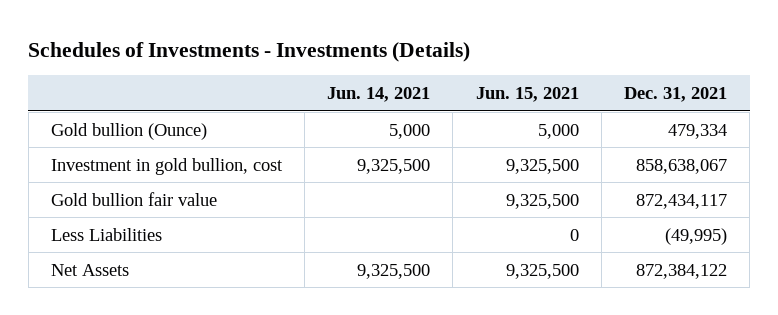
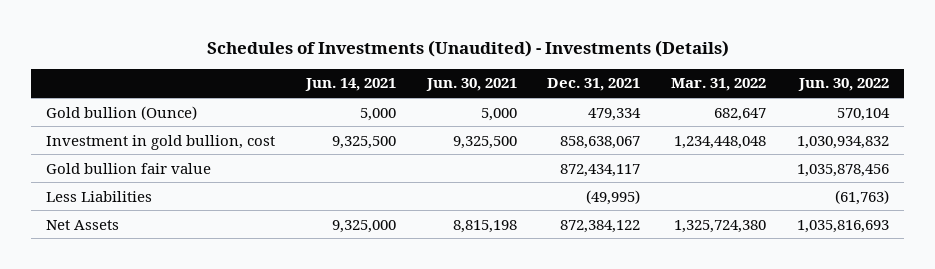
- Schedules of Investments - Investments (Details)
+ Schedules of Investments (Unaudited) - Investments (Details)
- | Jun. 14, 2021 | Jun. 15, 2021 | Dec. 31, 2021
+ | Jun. 14, 2021 | Jun. 30, 2021 | Dec. 31, 2021 | Mar. 31, 2022 | Jun. 30, 2022
- Net Assets | 9,325,500 | 9,325,500 | 872,384,122
+ Net Assets | 9,325,000 | 8,815,198 | 872,384,122 | 1,325,724,380 | 1,035,816,693

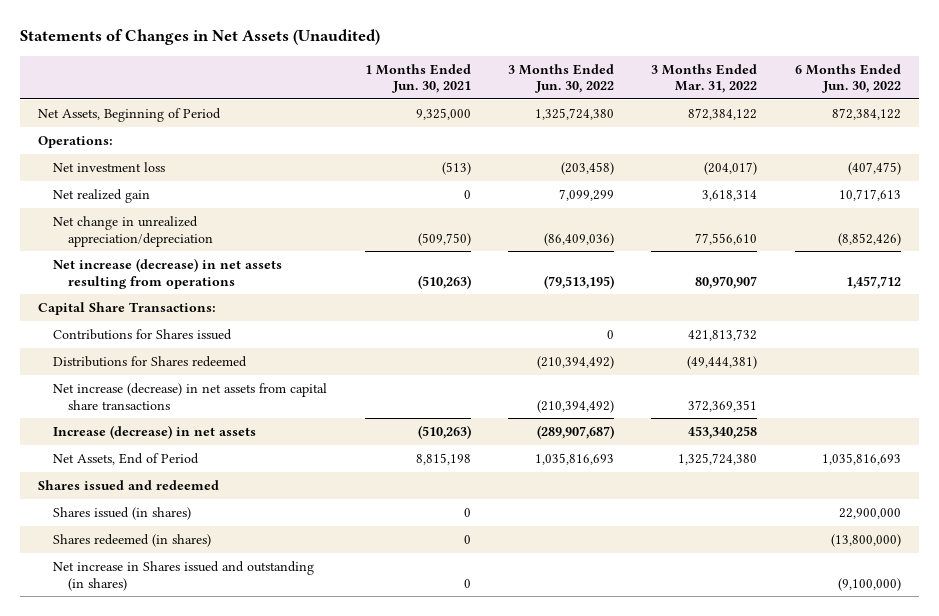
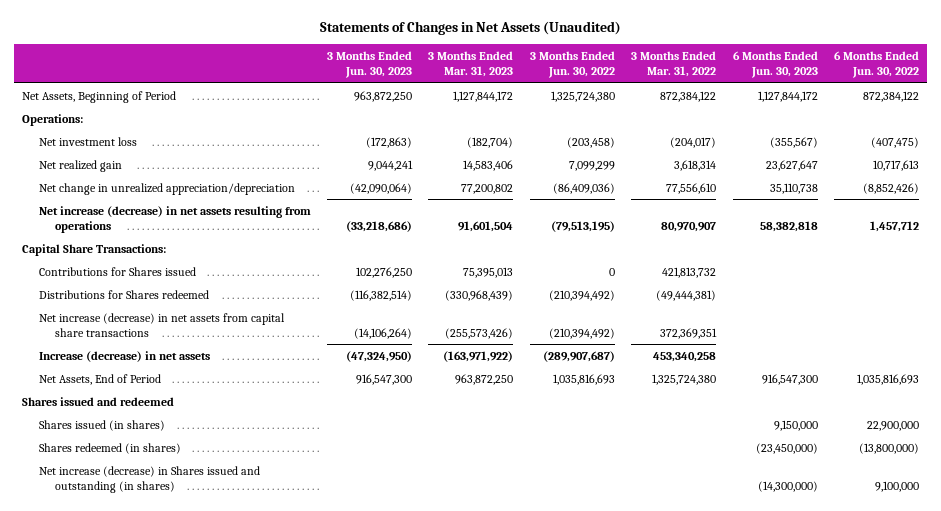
- | 1 Months Ended Jun. 30, 2021 | 3 Months Ended Jun. 30, 2022 | 3 Months Ended Mar. 31, 2022 | 6 Months Ended Jun. 30, 2022
+ | 3 Months Ended Jun. 30, 2023 | 3 Months Ended Mar. 31, 2023 | 3 Months Ended Jun. 30, 2022 | 3 Months Ended Mar. 31, 2022 | 6 Months Ended Jun. 30, 2023 | 6 Months Ended Jun. 30, 2022
- Net increase in Shares issued and outstanding (in shares) | 0 | | | (9,100,000)
+ Net increase (decrease) in Shares issued and outstanding (in shares) | | | | | (14,300,000) | 9,100,000

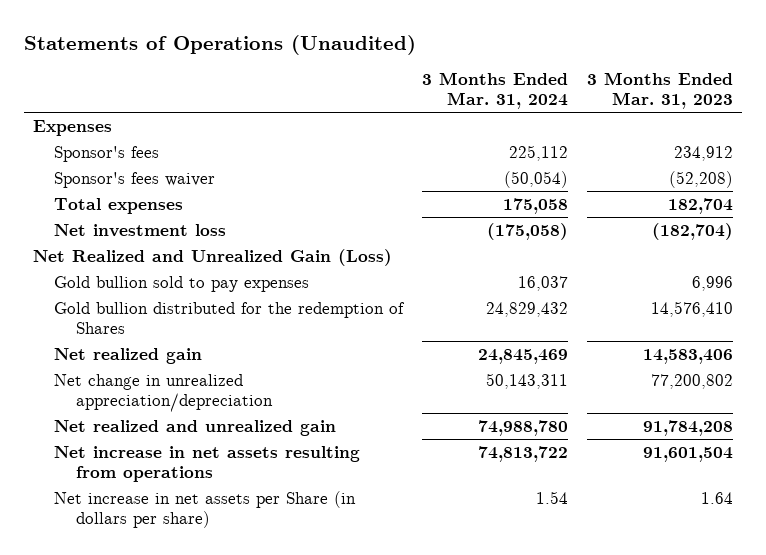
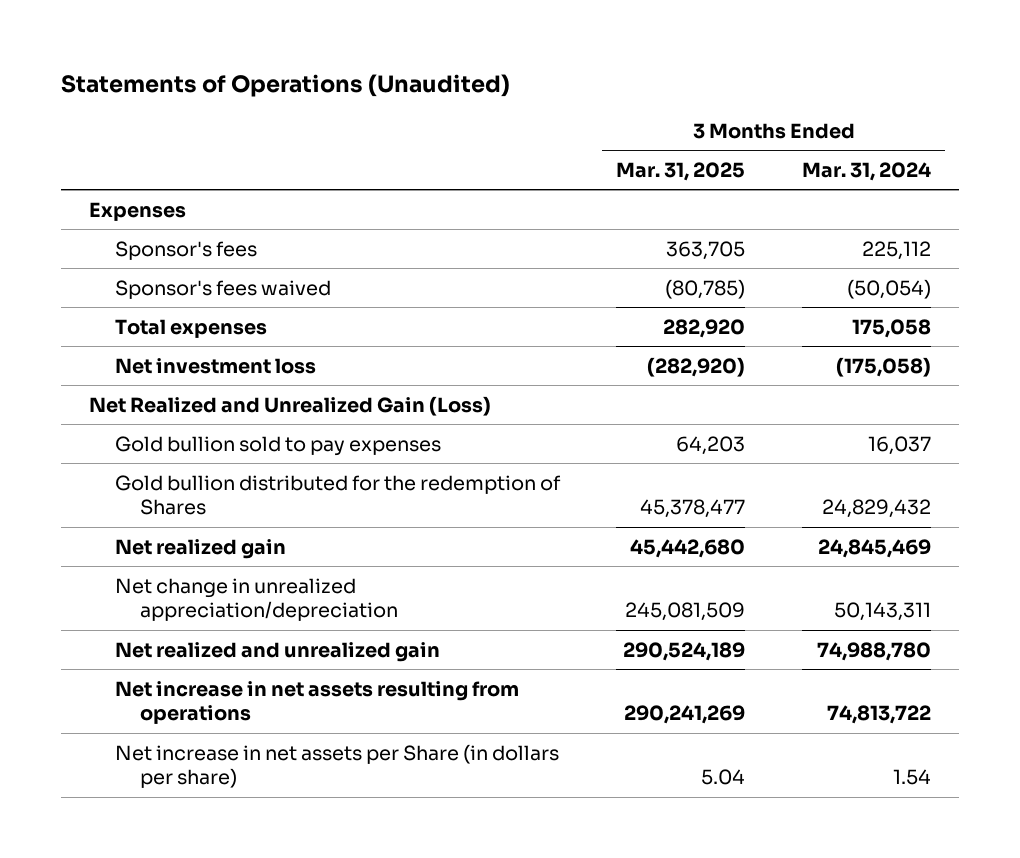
- | 3 Months Ended Mar. 31, 2024 | 3 Months Ended Mar. 31, 2023
+ | 3 Months Ended Mar. 31, 2025 | 3 Months Ended Mar. 31, 2024
- Sponsor's fees waiver | (50,054) | (52,208)
+ Sponsor's fees waived | (80,785) | (50,054)

